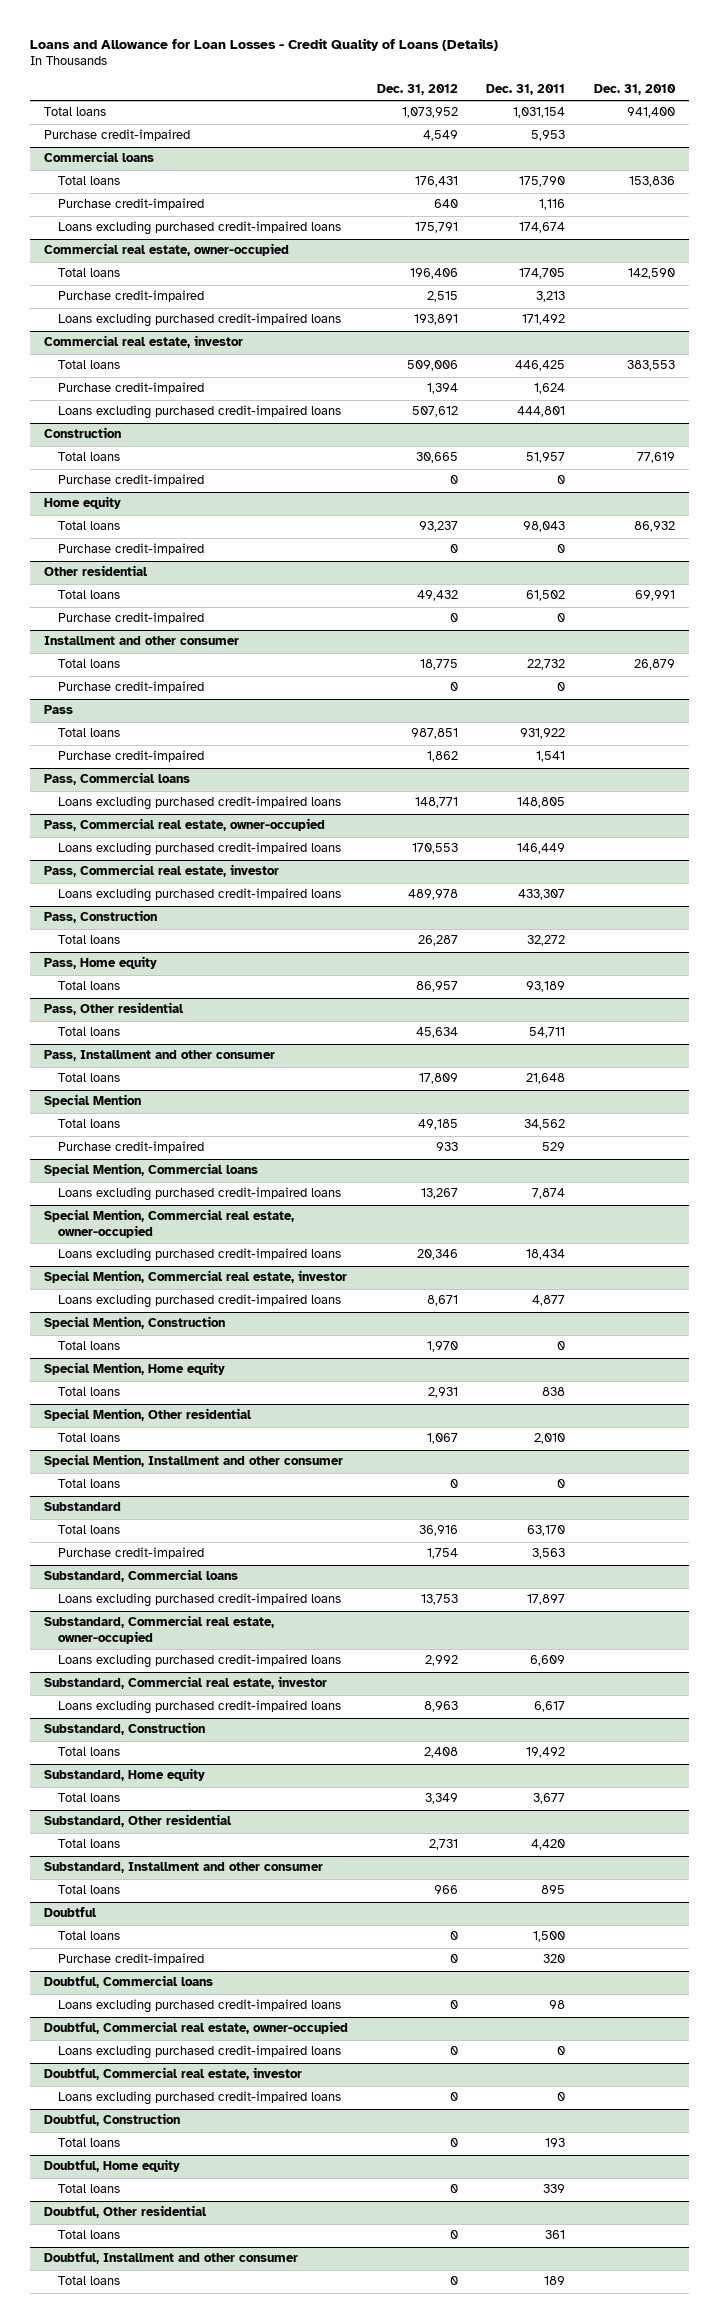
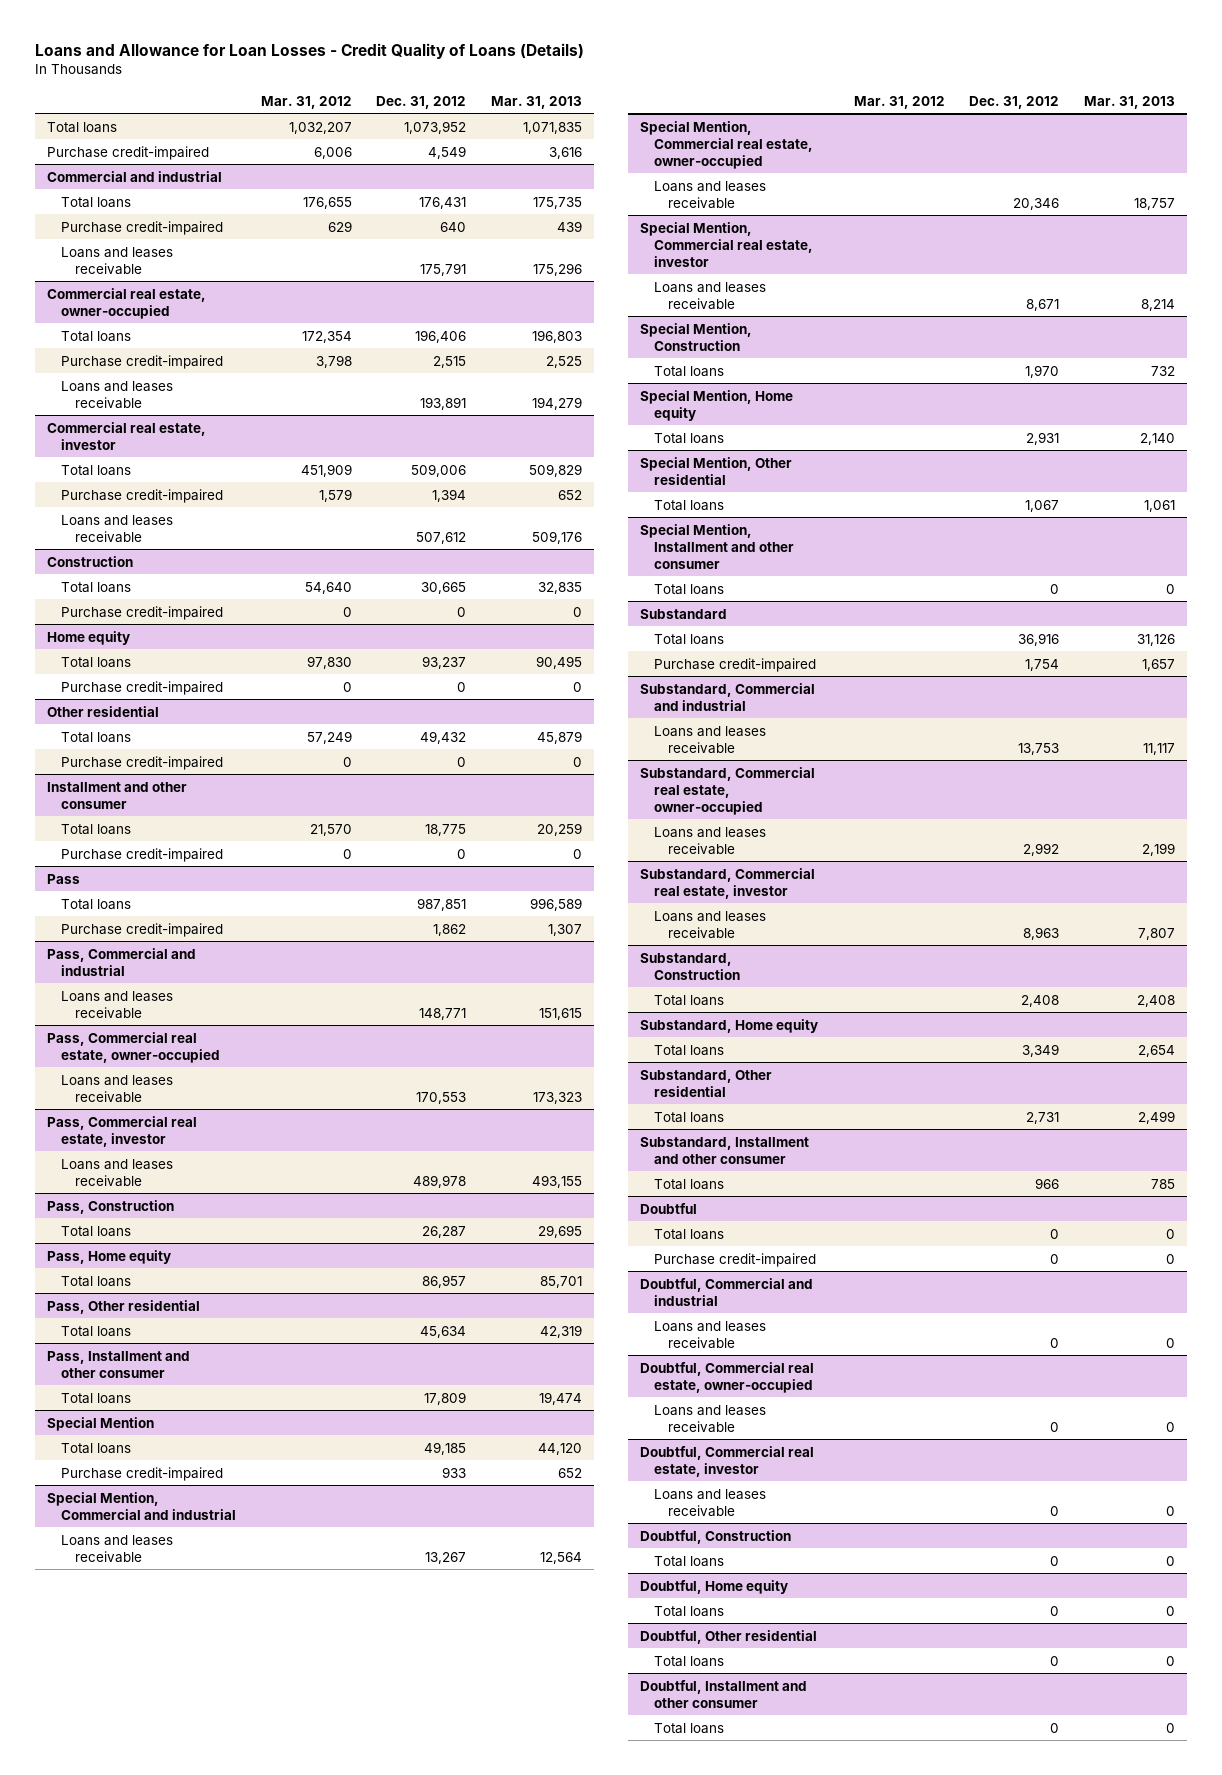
- | Dec. 31, 2012 | Dec. 31, 2011 | Dec. 31, 2010
+ | Mar. 31, 2012 | Dec. 31, 2012 | Mar. 31, 2013
- Commercial loans
+ Commercial and industrial
- Loans excluding purchased credit-impaired loans | 175,791 | 174,674 |
+ Loans and leases receivable | | 175,791 | 175,296
@ Commercial real estate, owner-occupied
- Loans excluding purchased credit-impaired loans | 193,891 | 171,492 |
+ Loans and leases receivable | | 193,891 | 194,279
@ Commercial real estate, investor
- Loans excluding purchased credit-impaired loans | 507,612 | 444,801 |
+ Loans and leases receivable | | 507,612 | 509,176
- Pass, Commercial loans
- Loans excluding purchased credit-impaired loans | 148,771 | 148,805 |
+ Pass, Commercial and industrial
+ Loans and leases receivable | | 148,771 | 151,615
@ Pass, Commercial real estate, owner-occupied
- Loans excluding purchased credit-impaired loans | 170,553 | 146,449 |
+ Loans and leases receivable | | 170,553 | 173,323
@ Pass, Commercial real estate, investor
- Loans excluding purchased credit-impaired loans | 489,978 | 433,307 |
+ Loans and leases receivable | | 489,978 | 493,155
- Special Mention, Commercial loans
- Loans excluding purchased credit-impaired loans | 13,267 | 7,874 |
+ Special Mention, Commercial and industrial
+ Loans and leases receivable | | 13,267 | 12,564
@ Special Mention, Commercial real estate, owner-occupied
- Loans excluding purchased credit-impaired loans | 20,346 | 18,434 |
+ Loans and leases receivable | | 20,346 | 18,757
@ Special Mention, Commercial real estate, investor
- Loans excluding purchased credit-impaired loans | 8,671 | 4,877 |
+ Loans and leases receivable | | 8,671 | 8,214
- Substandard, Commercial loans
- Loans excluding purchased credit-impaired loans | 13,753 | 17,897 |
+ Substandard, Commercial and industrial
+ Loans and leases receivable | | 13,753 | 11,117
@ Substandard, Commercial real estate, owner-occupied
- Loans excluding purchased credit-impaired loans | 2,992 | 6,609 |
+ Loans and leases receivable | | 2,992 | 2,199
@ Substandard, Commercial real estate, investor
- Loans excluding purchased credit-impaired loans | 8,963 | 6,617 |
+ Loans and leases receivable | | 8,963 | 7,807
- Doubtful, Commercial loans
- Loans excluding purchased credit-impaired loans | 0 | 98 |
+ Doubtful, Commercial and industrial
+ Loans and leases receivable | | 0 | 0
@ Doubtful, Commercial real estate, owner-occupied
- Loans excluding purchased credit-impaired loans | 0 | 0 |
+ Loans and leases receivable | | 0 | 0
@ Doubtful, Commercial real estate, investor
- Loans excluding purchased credit-impaired loans | 0 | 0 |
+ Loans and leases receivable | | 0 | 0

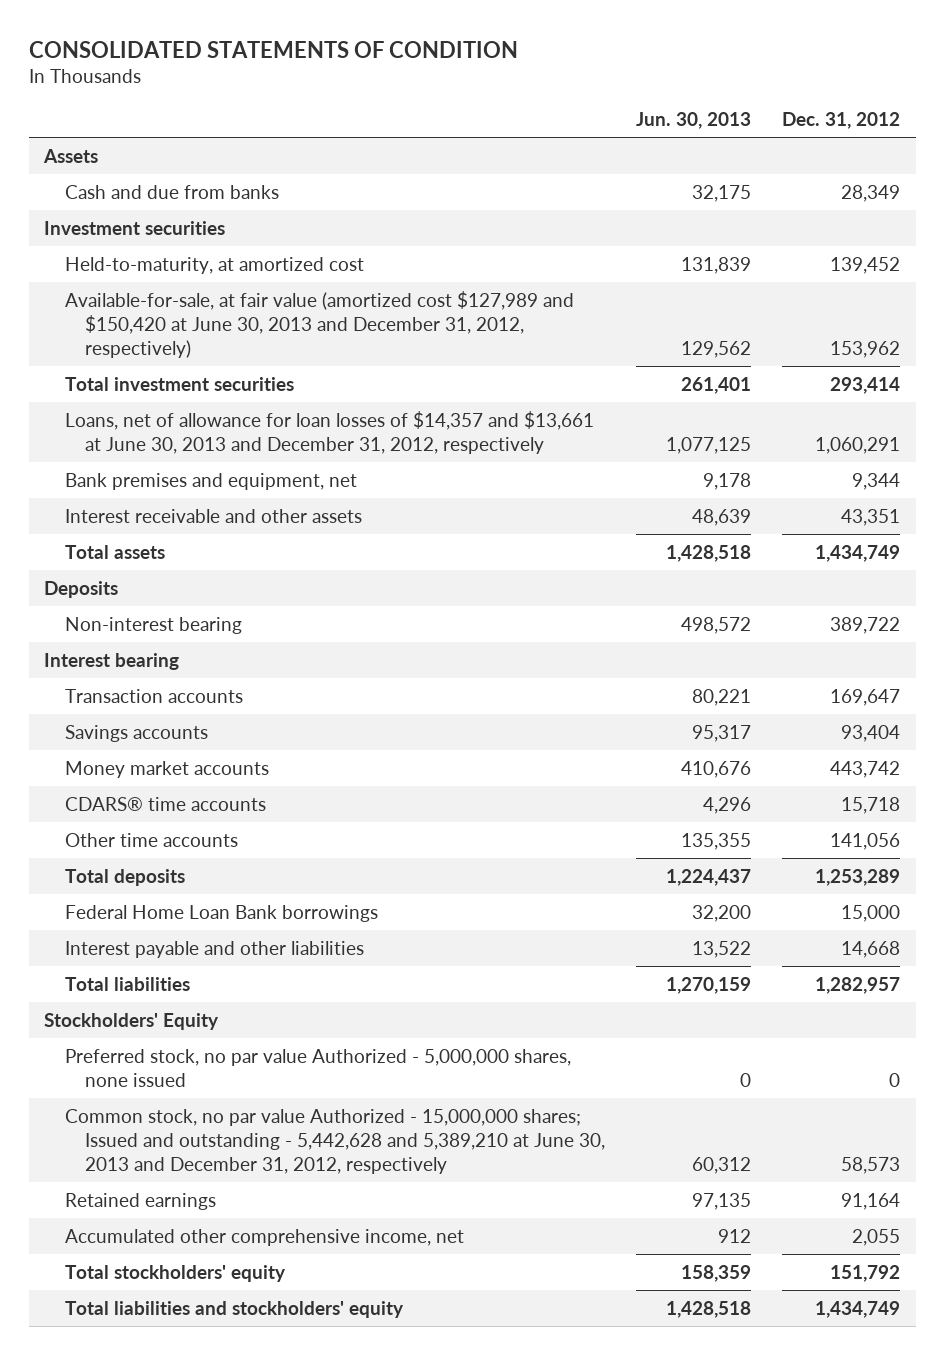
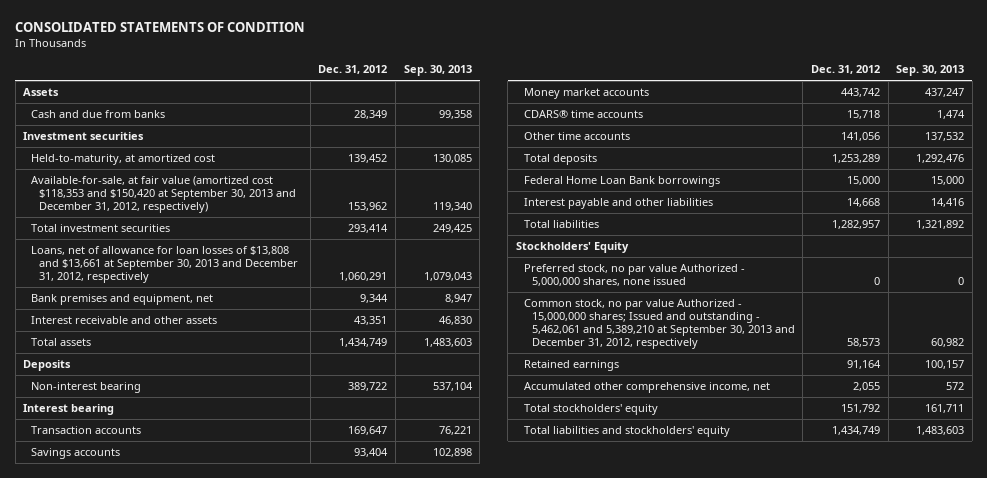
- | Jun. 30, 2013 | Dec. 31, 2012
+ | Dec. 31, 2012 | Sep. 30, 2013
- Available-for-sale, at fair value (amortized cost $127,989 and $150,420 at June 30, 2013 and December 31, 2012, respectively) | 129,562 | 153,962
+ Available-for-sale, at fair value (amortized cost $118,353 and $150,420 at September 30, 2013 and December 31, 2012, respectively) | 153,962 | 119,340
- Loans, net of allowance for loan losses of $14,357 and $13,661 at June 30, 2013 and December 31, 2012, respectively | 1,077,125 | 1,060,291
+ Loans, net of allowance for loan losses of $13,808 and $13,661 at September 30, 2013 and December 31, 2012, respectively | 1,060,291 | 1,079,043
- Common stock, no par value Authorized - 15,000,000 shares; Issued and outstanding - 5,442,628 and 5,389,210 at June 30, 2013 and December 31, 2012, respectively | 60,312 | 58,573
+ Common stock, no par value Authorized - 15,000,000 shares; Issued and outstanding - 5,462,061 and 5,389,210 at September 30, 2013 and December 31, 2012, respectively | 58,573 | 60,982

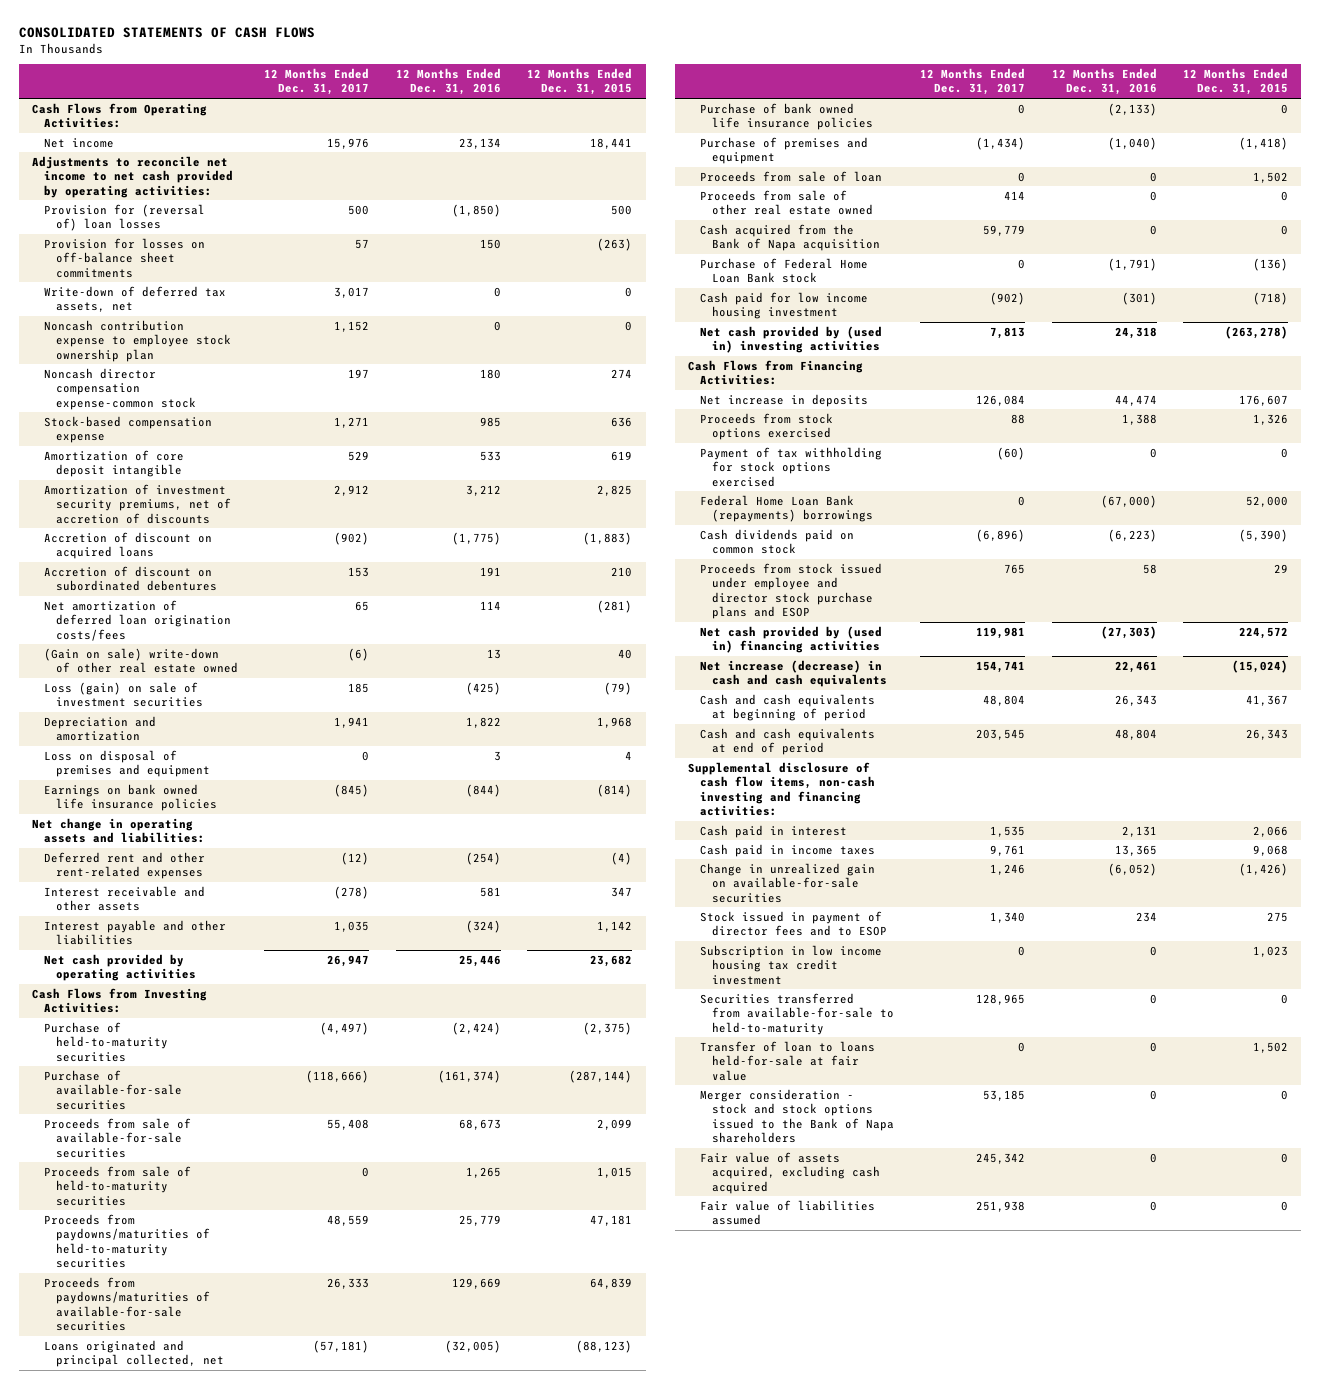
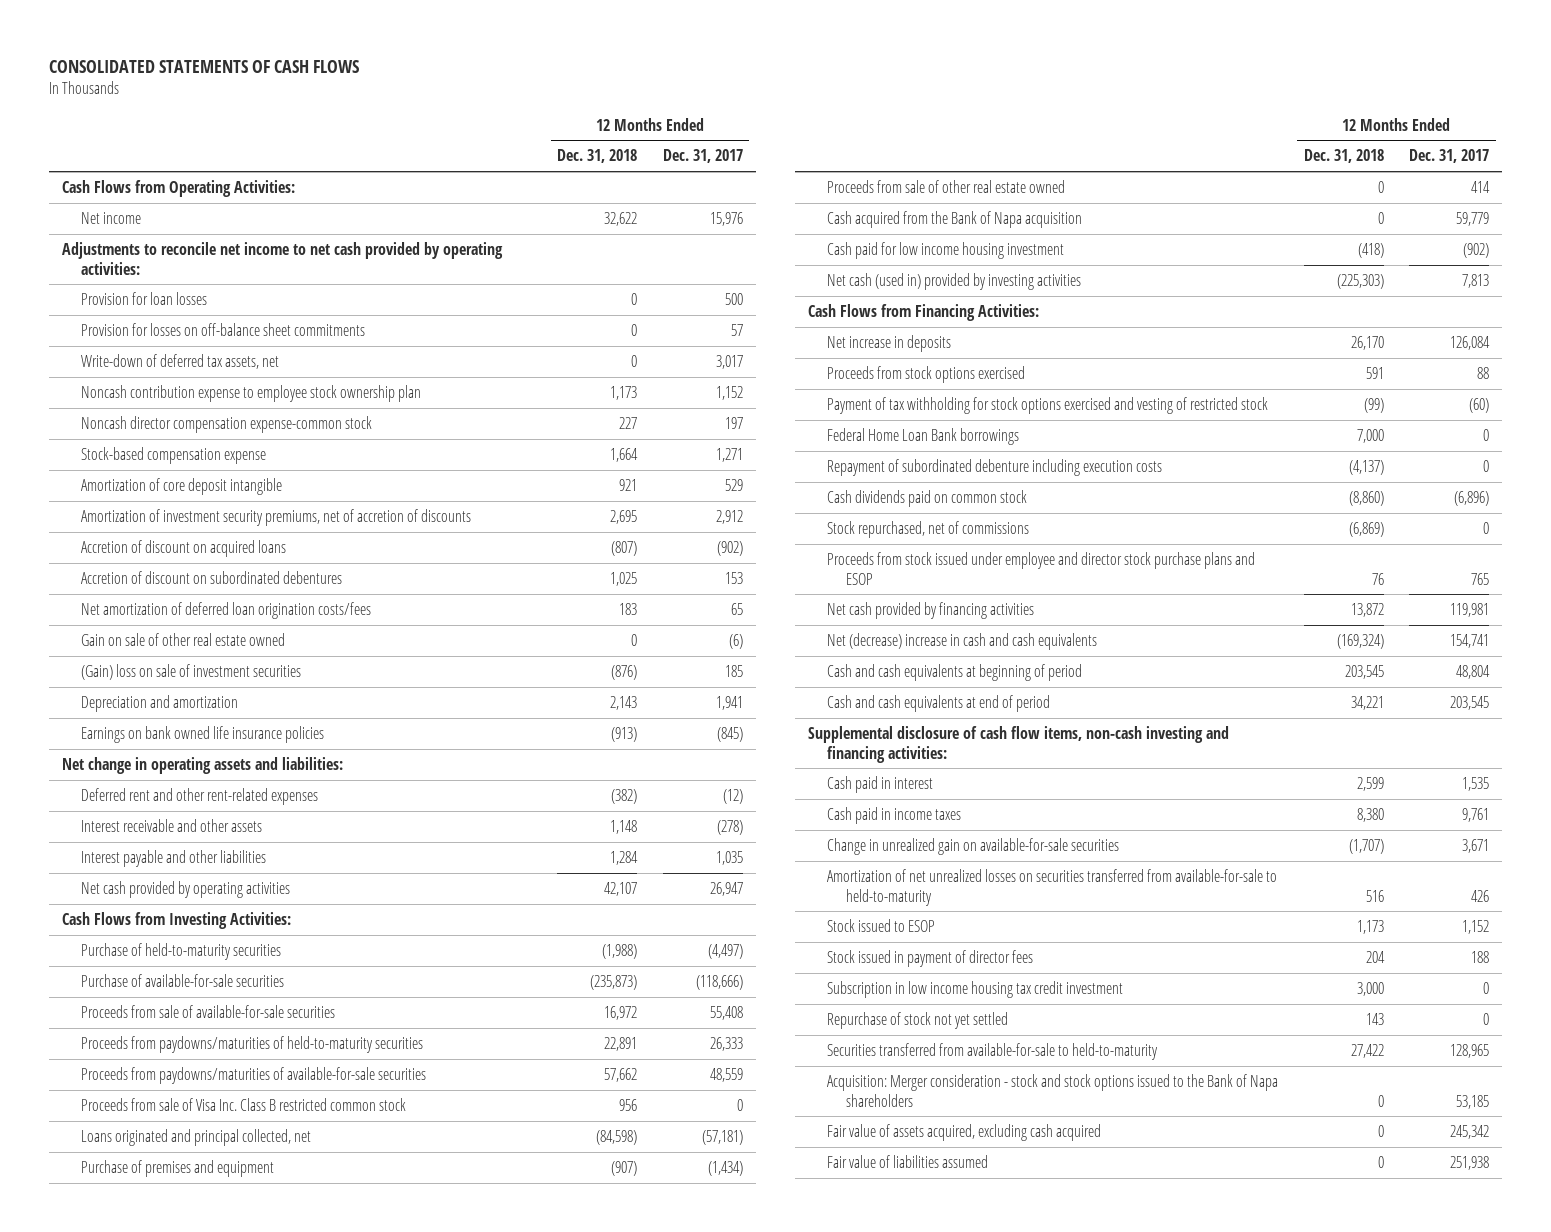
- | 12 Months Ended Dec. 31, 2017 | 12 Months Ended Dec. 31, 2016 | 12 Months Ended Dec. 31, 2015
+ | 12 Months Ended Dec. 31, 2018 | 12 Months Ended Dec. 31, 2017
- Provision for (reversal of) loan losses | 500 | (1,850) | 500
+ Provision for loan losses | 0 | 500
- (Gain on sale) write-down of other real estate owned | (6) | 13 | 40
- Loss (gain) on sale of investment securities | 185 | (425) | (79)
+ Gain on sale of other real estate owned | 0 | (6)
+ (Gain) loss on sale of investment securities | (876) | 185
- Loss on disposal of premises and equipment | 0 | 3 | 4
- Proceeds from sale of held-to-maturity securities | 0 | 1,265 | 1,015
- Proceeds from paydowns/maturities of held-to-maturity securities | 48,559 | 25,779 | 47,181
- Proceeds from paydowns/maturities of available-for-sale securities | 26,333 | 129,669 | 64,839
+ Proceeds from paydowns/maturities of held-to-maturity securities | 22,891 | 26,333
+ Proceeds from paydowns/maturities of available-for-sale securities | 57,662 | 48,559
+ Proceeds from sale of Visa Inc. Class B restricted common stock | 956 | 0
- Purchase of bank owned life insurance policies | 0 | (2,133) | 0
- Proceeds from sale of loan | 0 | 0 | 1,502
- Purchase of Federal Home Loan Bank stock | 0 | (1,791) | (136)
- Net cash provided by (used in) investing activities | 7,813 | 24,318 | (263,278)
+ Net cash (used in) provided by investing activities | (225,303) | 7,813
- Payment of tax withholding for stock options exercised | (60) | 0 | 0
- Federal Home Loan Bank (repayments) borrowings | 0 | (67,000) | 52,000
+ Payment of tax withholding for stock options exercised and vesting of restricted stock | (99) | (60)
+ Federal Home Loan Bank borrowings | 7,000 | 0
+ Repayment of subordinated debenture including execution costs | (4,137) | 0
+ Stock repurchased, net of commissions | (6,869) | 0
- Net cash provided by (used in) financing activities | 119,981 | (27,303) | 224,572
- Net increase (decrease) in cash and cash equivalents | 154,741 | 22,461 | (15,024)
+ Net cash provided by financing activities | 13,872 | 119,981
+ Net (decrease) increase in cash and cash equivalents | (169,324) | 154,741
- Change in unrealized gain on available-for-sale securities | 1,246 | (6,052) | (1,426)
- Stock issued in payment of director fees and to ESOP | 1,340 | 234 | 275
+ Change in unrealized gain on available-for-sale securities | (1,707) | 3,671
+ Amortization of net unrealized losses on securities transferred from available-for-sale to held-to-maturity | 516 | 426
+ Stock issued to ESOP | 1,173 | 1,152
+ Stock issued in payment of director fees | 204 | 188
+ Repurchase of stock not yet settled | 143 | 0
- Transfer of loan to loans held-for-sale at fair value | 0 | 0 | 1,502
- Merger consideration - stock and stock options issued to the Bank of Napa shareholders | 53,185 | 0 | 0
+ Acquisition: Merger consideration - stock and stock options issued to the Bank of Napa shareholders | 0 | 53,185

